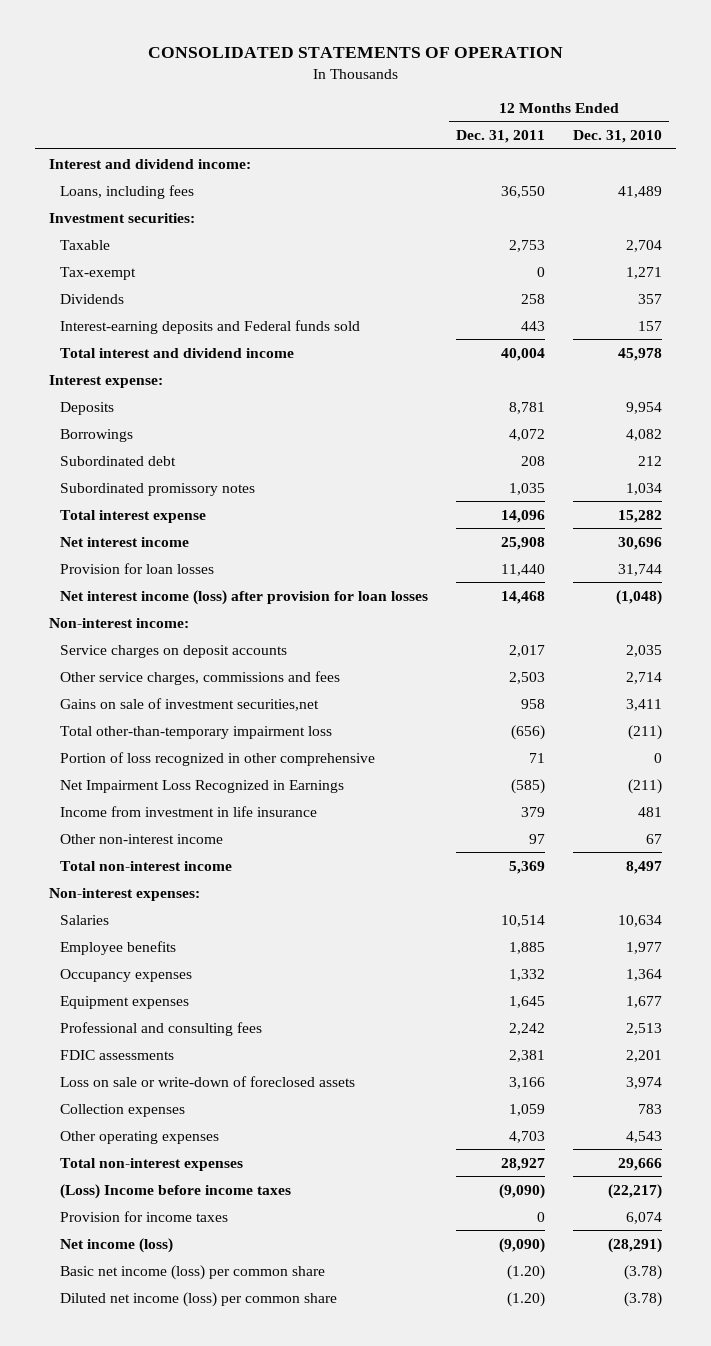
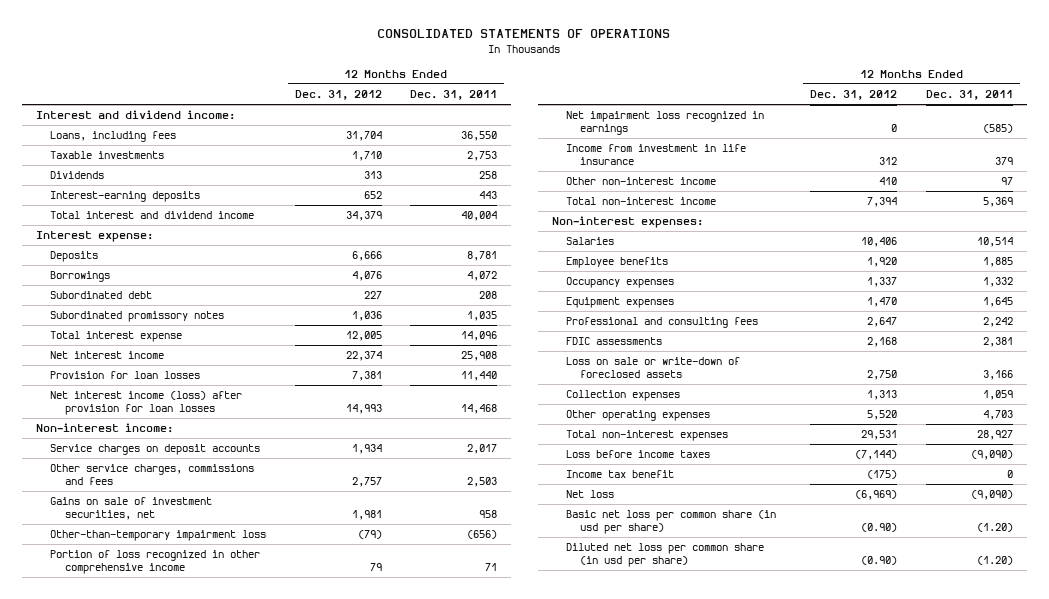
- CONSOLIDATED STATEMENTS OF OPERATION
+ CONSOLIDATED STATEMENTS OF OPERATIONS
- | 12 Months Ended Dec. 31, 2011 | 12 Months Ended Dec. 31, 2010
+ | 12 Months Ended Dec. 31, 2012 | 12 Months Ended Dec. 31, 2011
- Investment securities:
- Taxable | 2,753 | 2,704
- Tax-exempt | 0 | 1,271
+ Taxable investments | 1,710 | 2,753
- Interest-earning deposits and Federal funds sold | 443 | 157
+ Interest-earning deposits | 652 | 443
- Gains on sale of investment securities,net | 958 | 3,411
- Total other-than-temporary impairment loss | (656) | (211)
- Portion of loss recognized in other comprehensive | 71 | 0
- Net Impairment Loss Recognized in Earnings | (585) | (211)
+ Gains on sale of investment securities, net | 1,981 | 958
+ Other-than-temporary impairment loss | (79) | (656)
+ Portion of loss recognized in other comprehensive income | 79 | 71
+ Net impairment loss recognized in earnings | 0 | (585)
- (Loss) Income before income taxes | (9,090) | (22,217)
- Provision for income taxes | 0 | 6,074
- Net income (loss) | (9,090) | (28,291)
- Basic net income (loss) per common share | (1.20) | (3.78)
- Diluted net income (loss) per common share | (1.20) | (3.78)
+ Loss before income taxes | (7,144) | (9,090)
+ Income tax benefit | (175) | 0
+ Net loss | (6,969) | (9,090)
+ Basic net loss per common share (in usd per share) | (0.90) | (1.20)
+ Diluted net loss per common share (in usd per share) | (0.90) | (1.20)

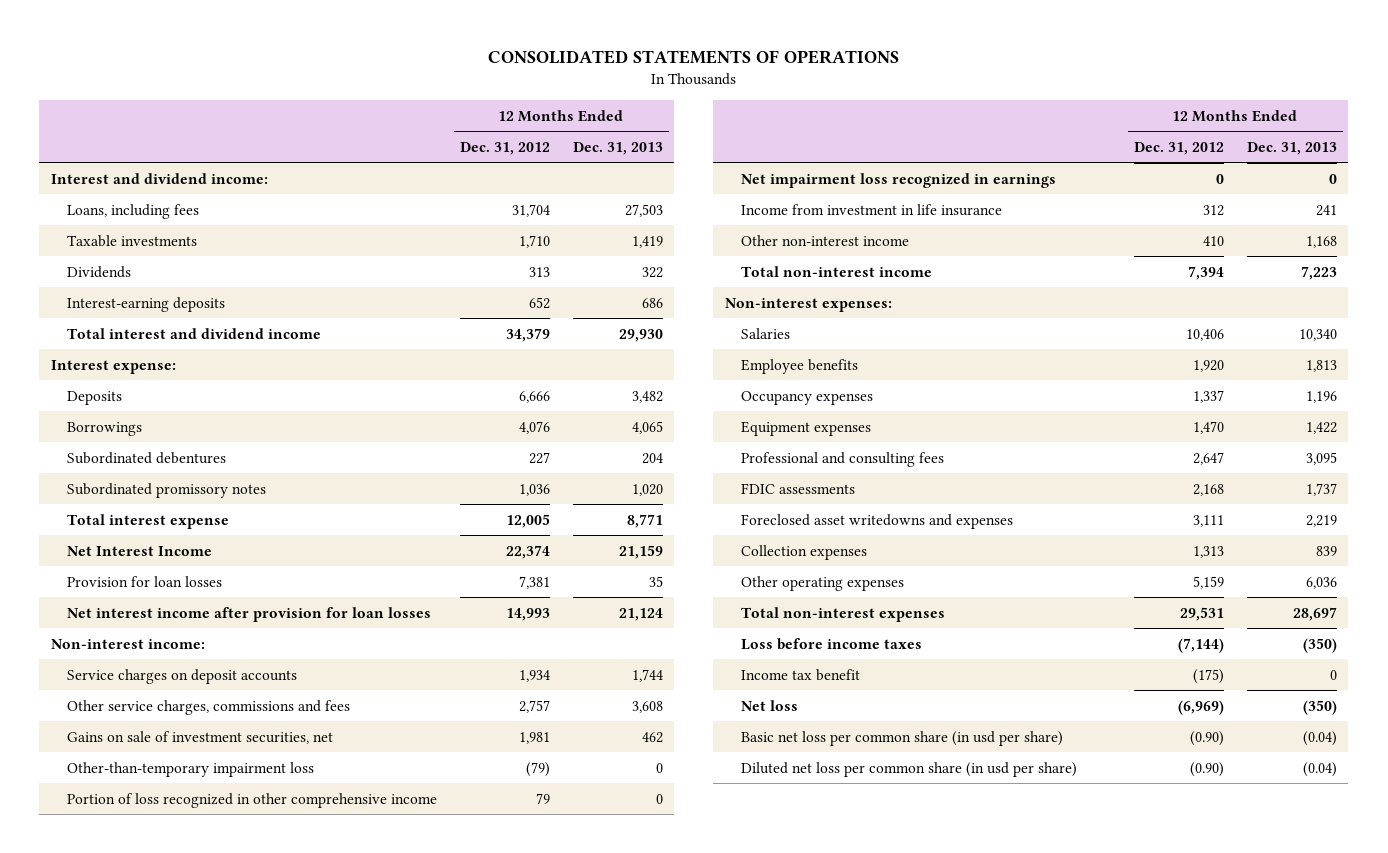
- | 12 Months Ended Dec. 31, 2012 | 12 Months Ended Dec. 31, 2011
+ | 12 Months Ended Dec. 31, 2012 | 12 Months Ended Dec. 31, 2013
- Subordinated debt | 227 | 208
+ Subordinated debentures | 227 | 204
- Net interest income | 22,374 | 25,908
+ Net Interest Income | 22,374 | 21,159
- Net interest income (loss) after provision for loan losses | 14,993 | 14,468
+ Net interest income after provision for loan losses | 14,993 | 21,124
- Loss on sale or write-down of foreclosed assets | 2,750 | 3,166
+ Foreclosed asset writedowns and expenses | 3,111 | 2,219
- Other operating expenses | 5,520 | 4,703
+ Other operating expenses | 5,159 | 6,036

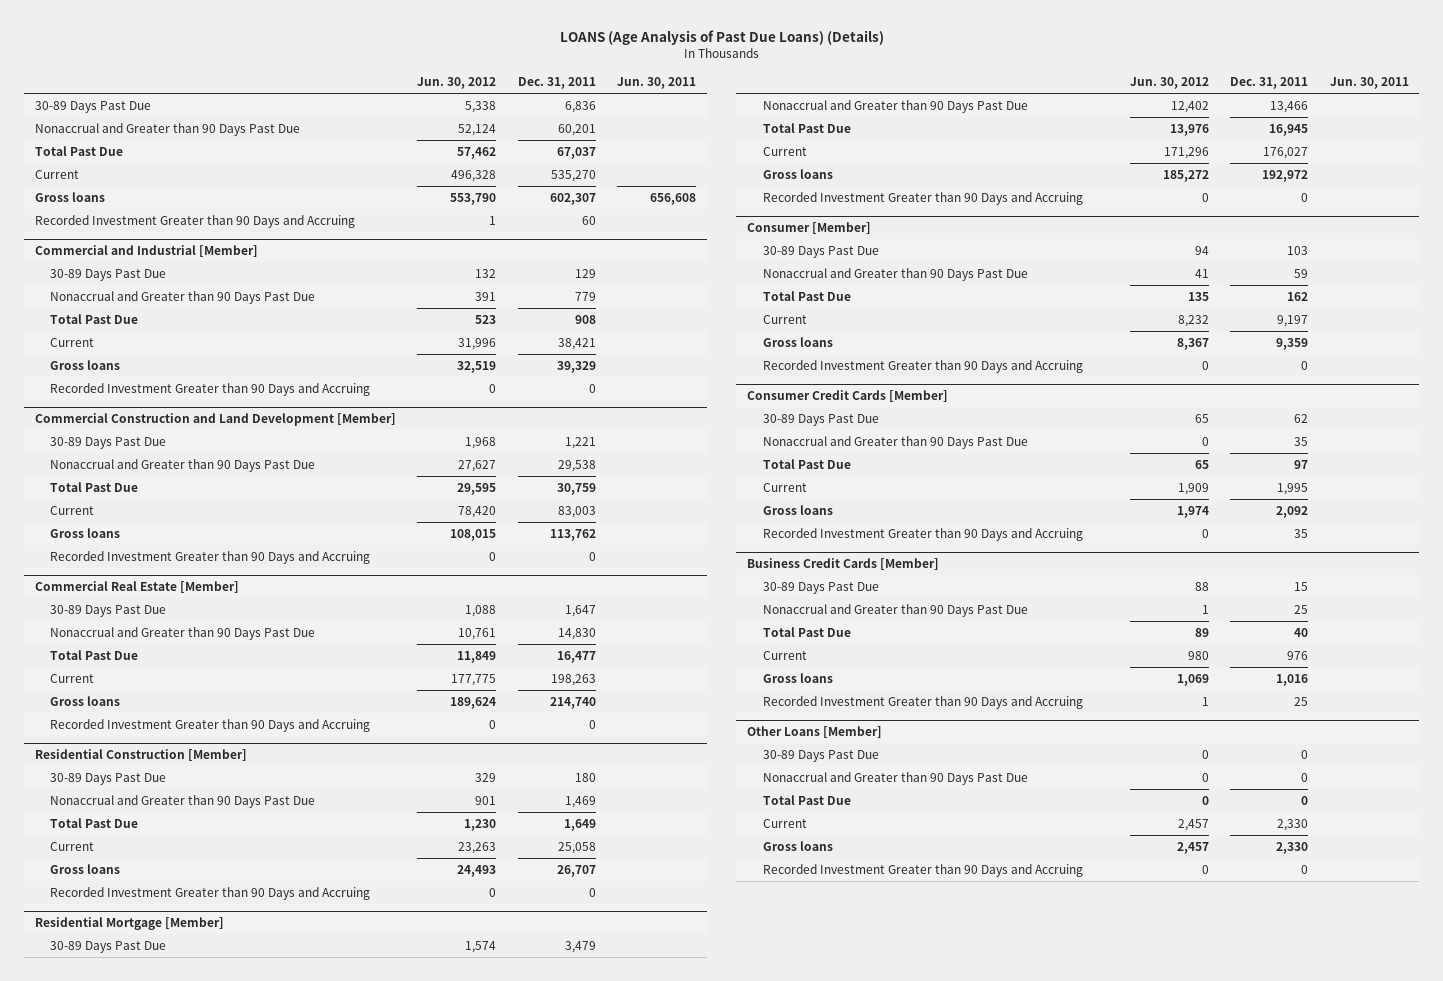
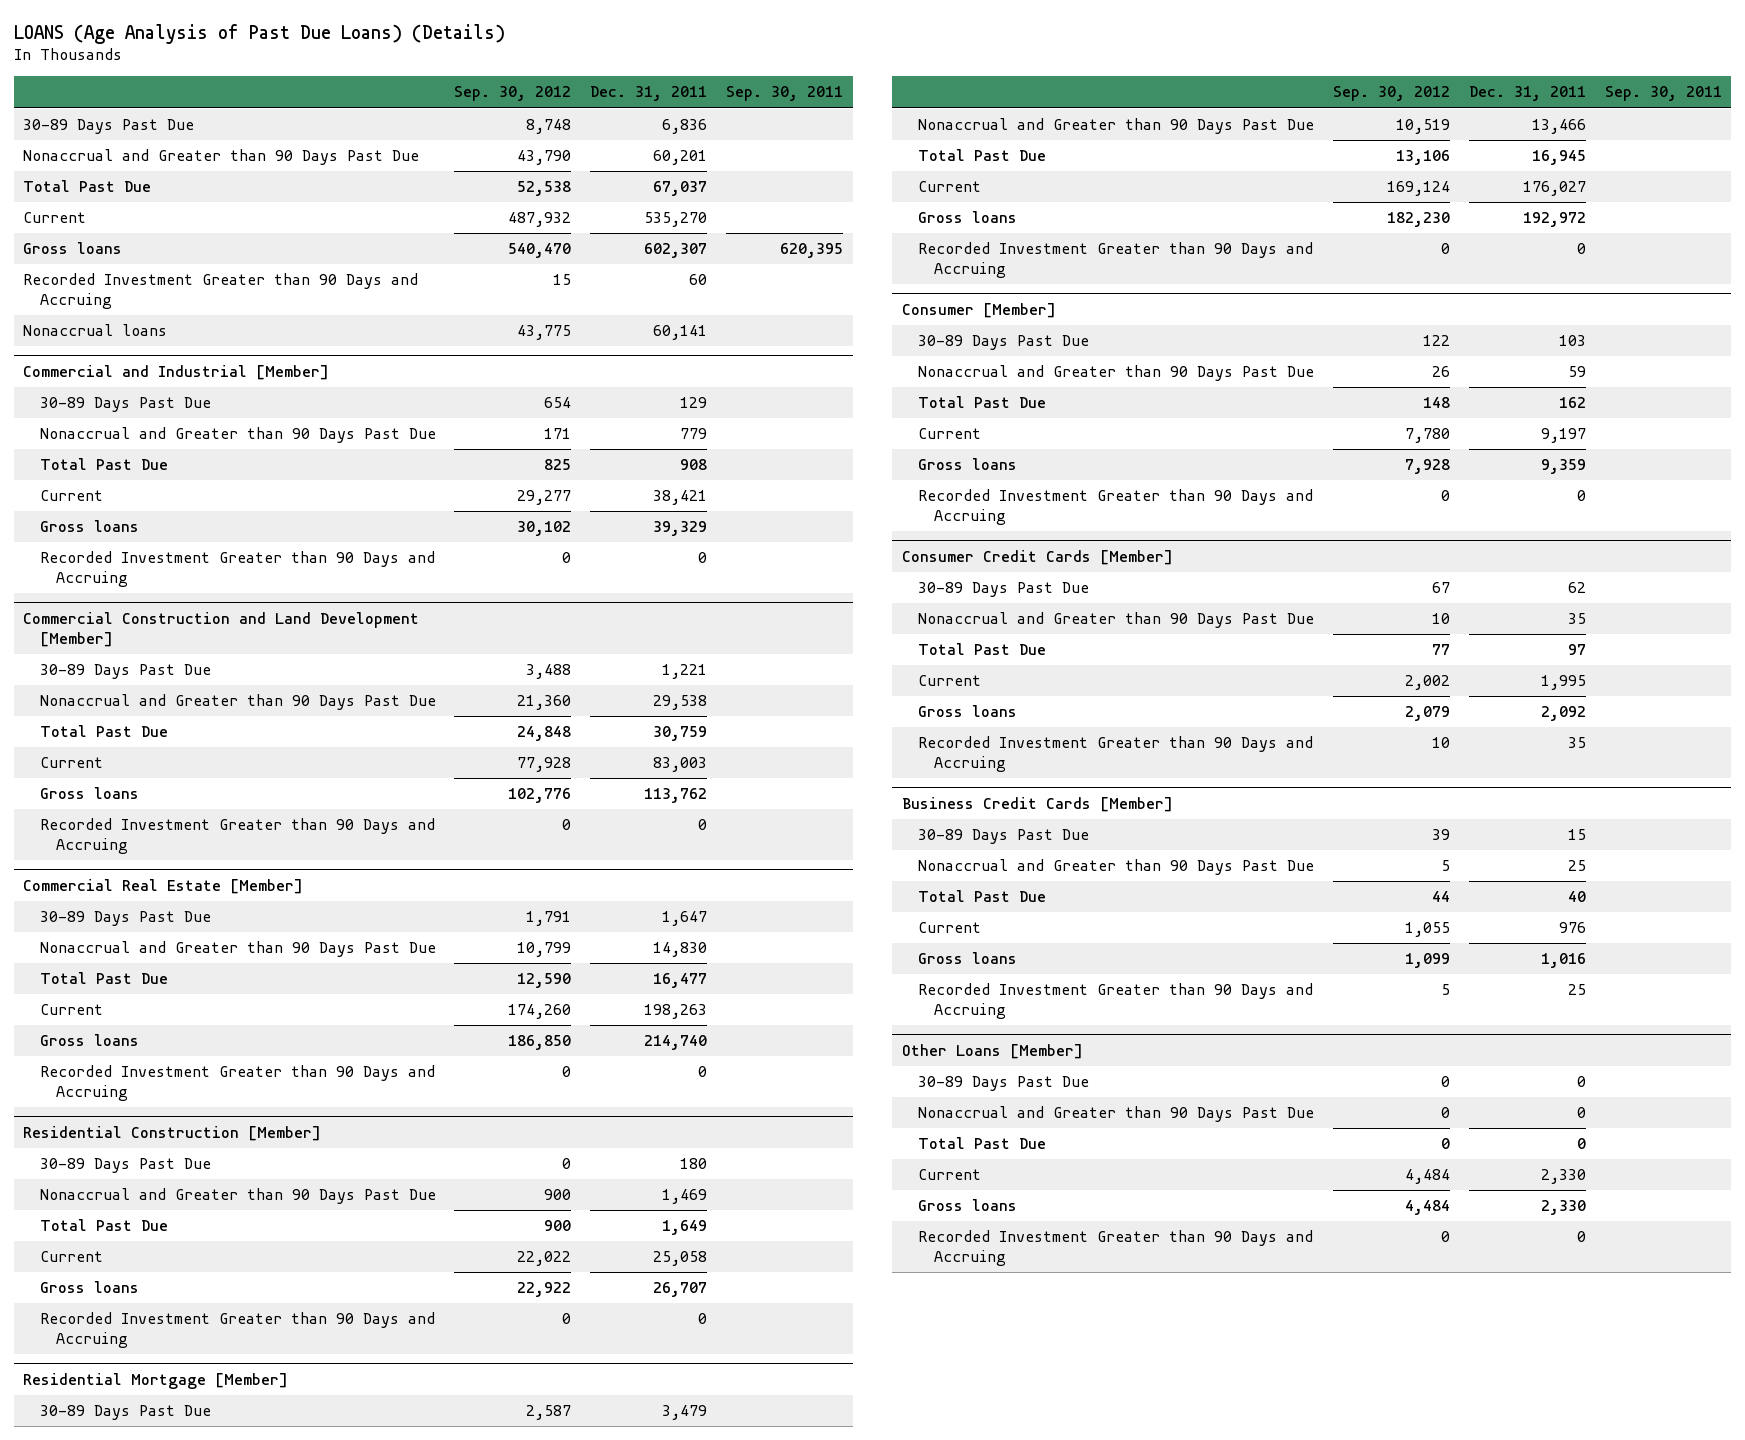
- | Jun. 30, 2012 | Dec. 31, 2011 | Jun. 30, 2011
+ | Sep. 30, 2012 | Dec. 31, 2011 | Sep. 30, 2011
+ Nonaccrual loans | 43,775 | 60,141 |

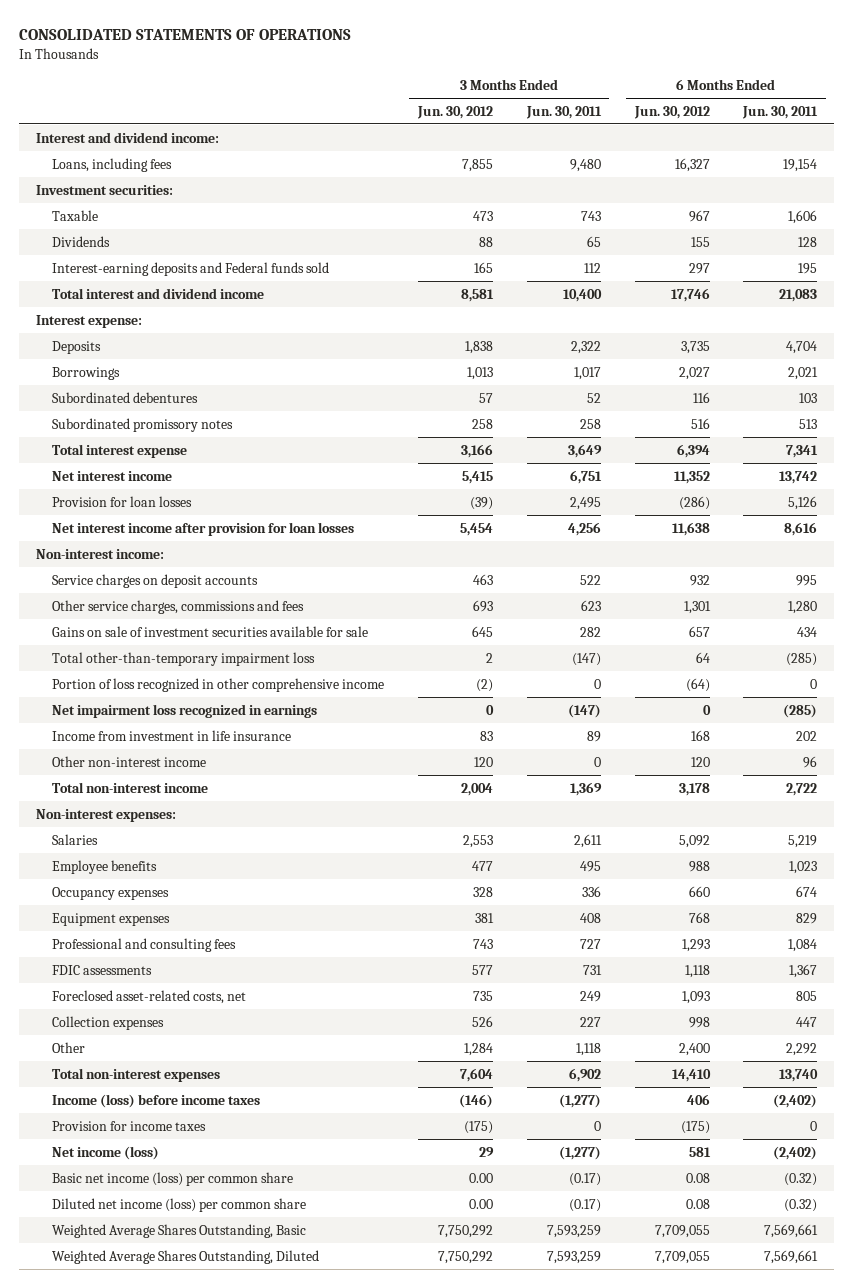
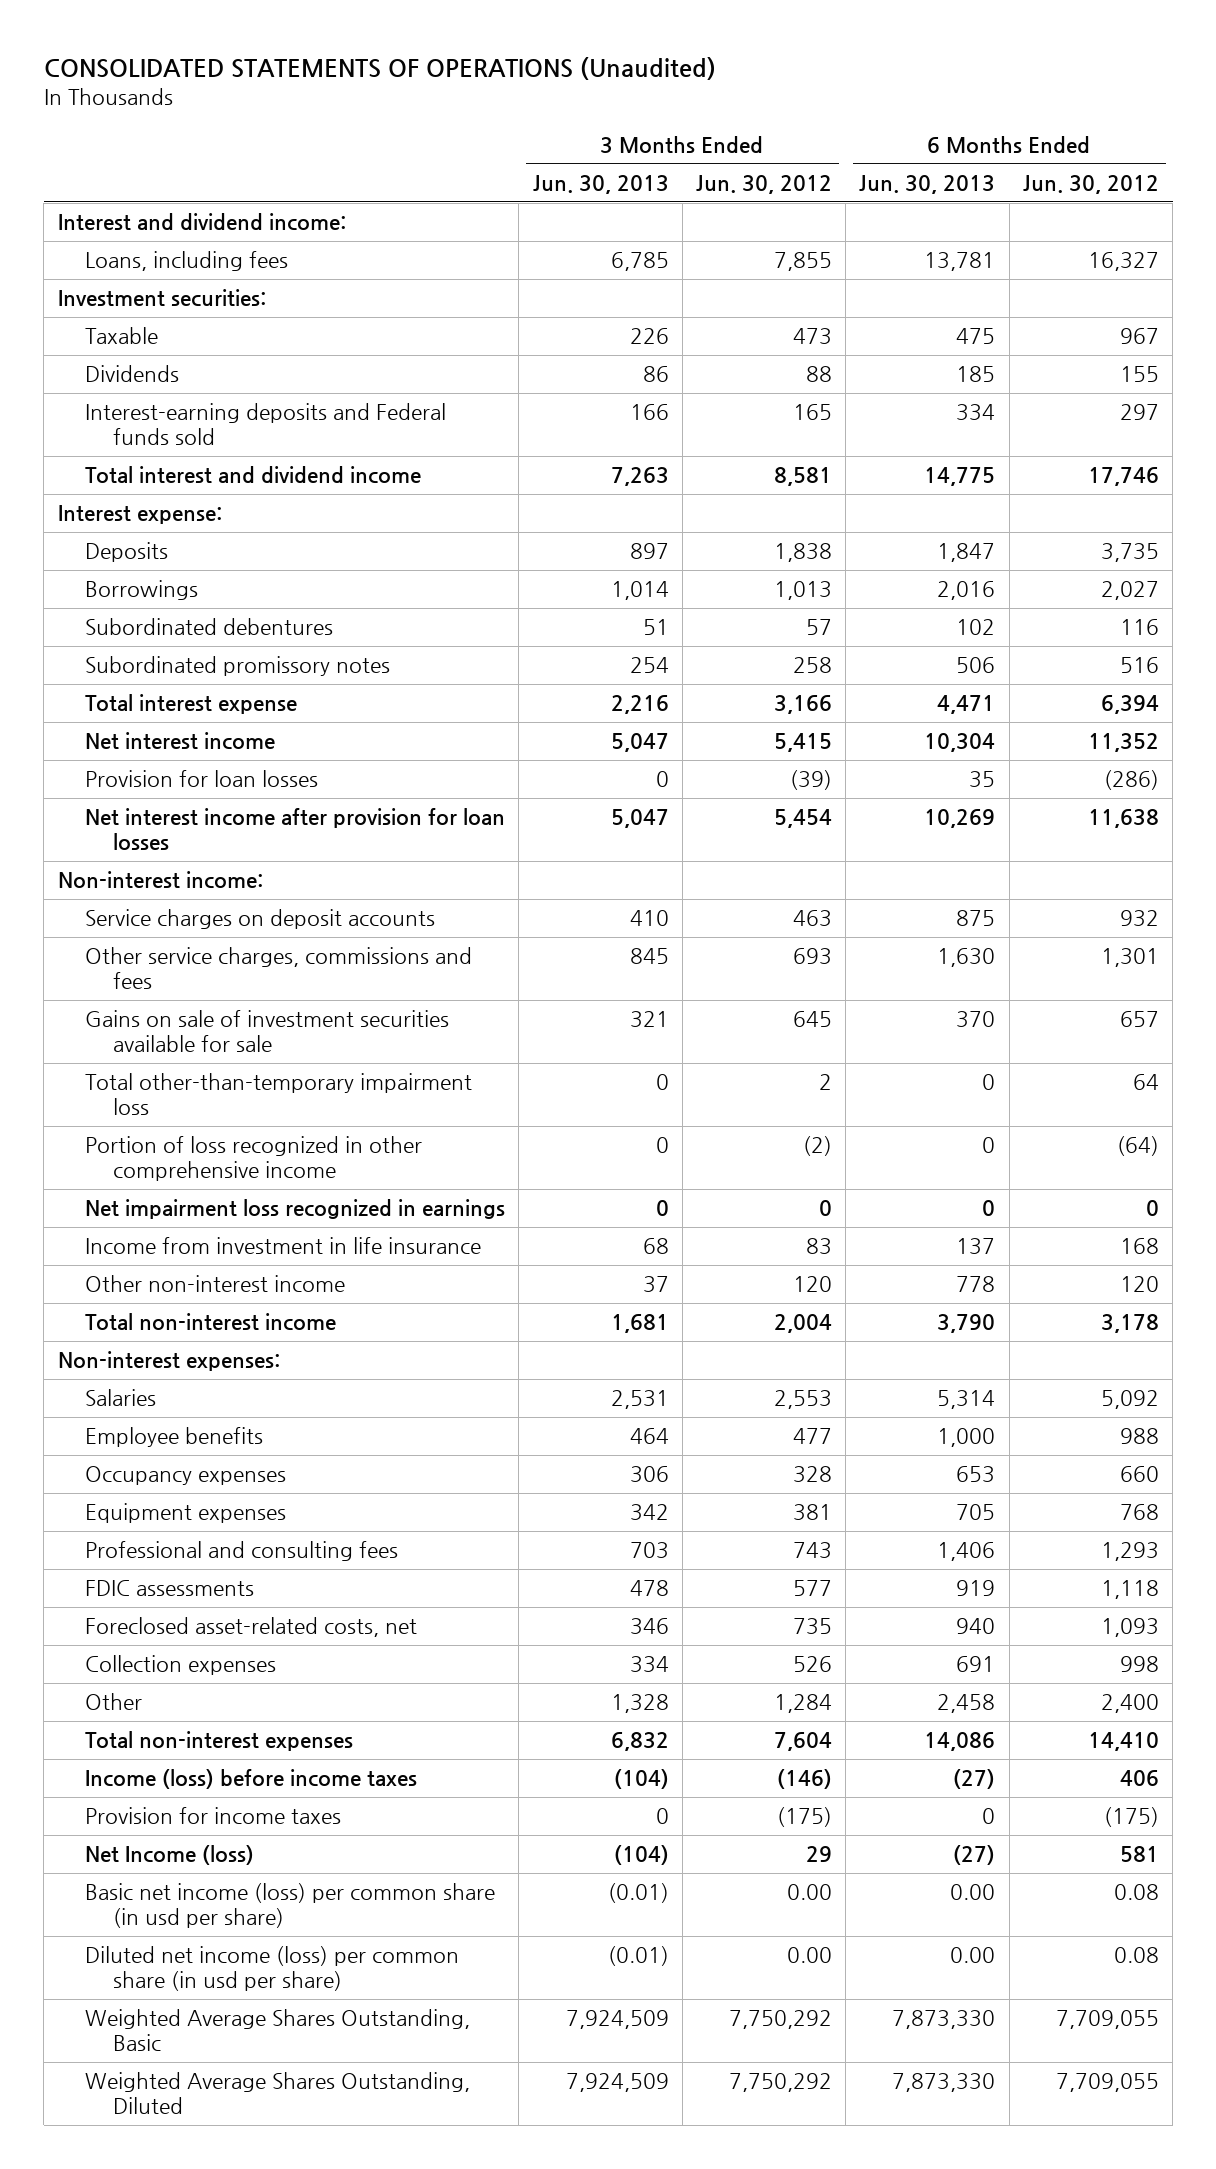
- CONSOLIDATED STATEMENTS OF OPERATIONS
+ CONSOLIDATED STATEMENTS OF OPERATIONS (Unaudited)
- | 3 Months Ended Jun. 30, 2012 | 3 Months Ended Jun. 30, 2011 | 6 Months Ended Jun. 30, 2012 | 6 Months Ended Jun. 30, 2011
+ | 3 Months Ended Jun. 30, 2013 | 3 Months Ended Jun. 30, 2012 | 6 Months Ended Jun. 30, 2013 | 6 Months Ended Jun. 30, 2012
- Net income (loss) | 29 | (1,277) | 581 | (2,402)
- Basic net income (loss) per common share | 0.00 | (0.17) | 0.08 | (0.32)
- Diluted net income (loss) per common share | 0.00 | (0.17) | 0.08 | (0.32)
+ Net Income (loss) | (104) | 29 | (27) | 581
+ Basic net income (loss) per common share (in usd per share) | (0.01) | 0.00 | 0.00 | 0.08
+ Diluted net income (loss) per common share (in usd per share) | (0.01) | 0.00 | 0.00 | 0.08

